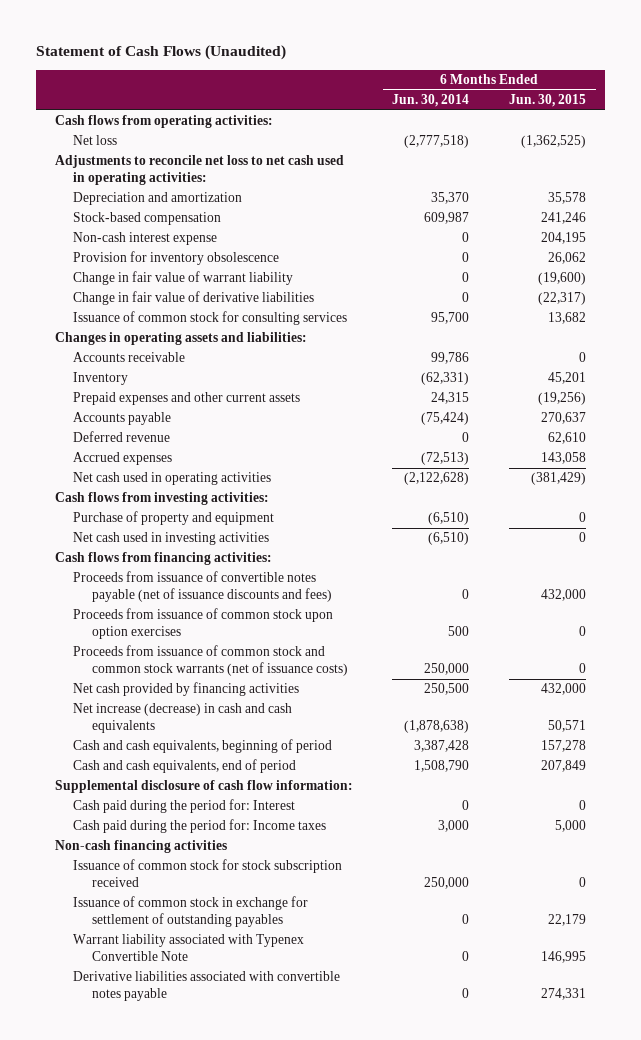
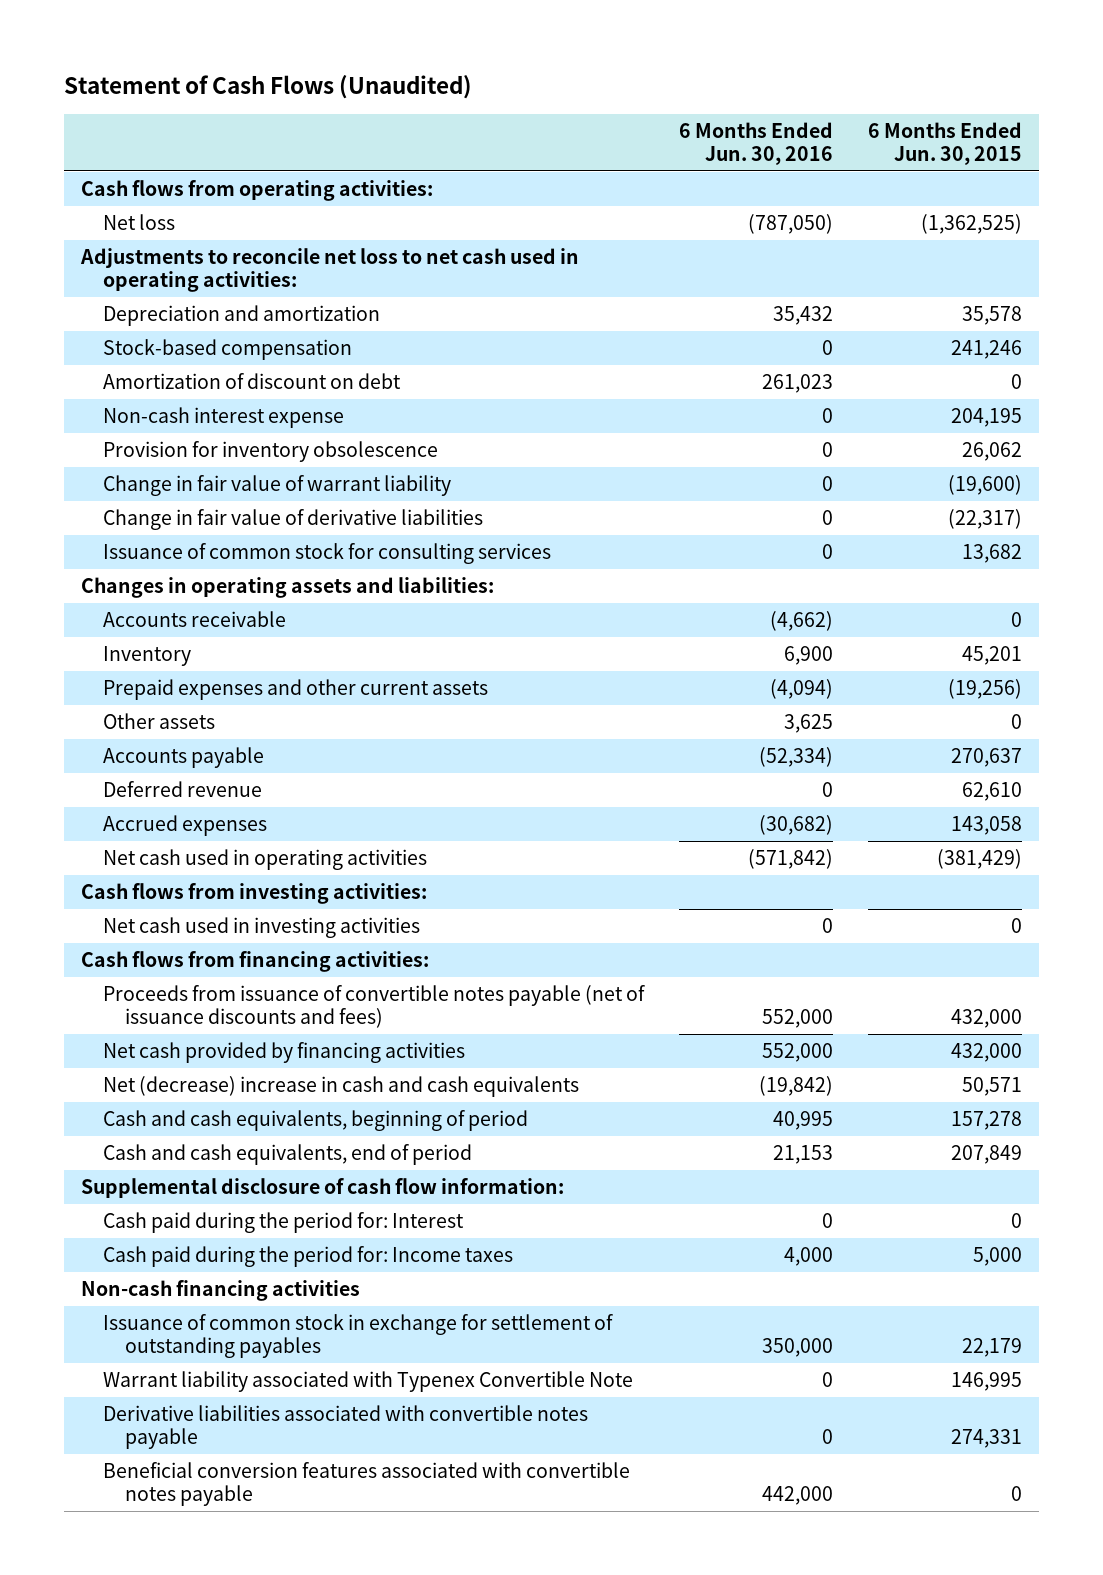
- | 6 Months Ended Jun. 30, 2014 | 6 Months Ended Jun. 30, 2015
+ | 6 Months Ended Jun. 30, 2016 | 6 Months Ended Jun. 30, 2015
+ Amortization of discount on debt | 261,023 | 0
+ Other assets | 3,625 | 0
- Purchase of property and equipment | (6,510) | 0
- Proceeds from issuance of common stock upon option exercises | 500 | 0
- Proceeds from issuance of common stock and common stock warrants (net of issuance costs) | 250,000 | 0
- Net increase (decrease) in cash and cash equivalents | (1,878,638) | 50,571
+ Net (decrease) increase in cash and cash equivalents | (19,842) | 50,571
- Issuance of common stock for stock subscription received | 250,000 | 0
+ Beneficial conversion features associated with convertible notes payable | 442,000 | 0

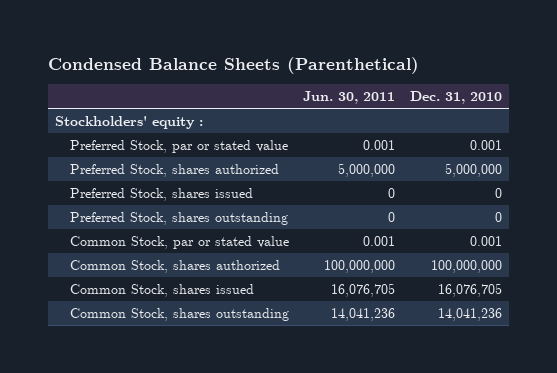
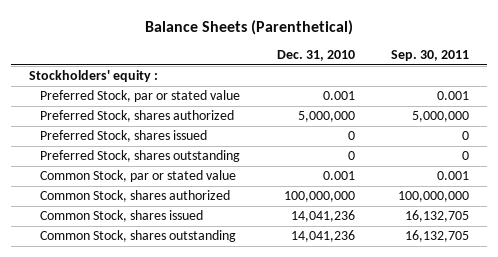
- Condensed Balance Sheets (Parenthetical)
+ Balance Sheets (Parenthetical)
- | Jun. 30, 2011 | Dec. 31, 2010
+ | Dec. 31, 2010 | Sep. 30, 2011
- Common Stock, shares issued | 16,076,705 | 16,076,705
+ Common Stock, shares issued | 14,041,236 | 16,132,705

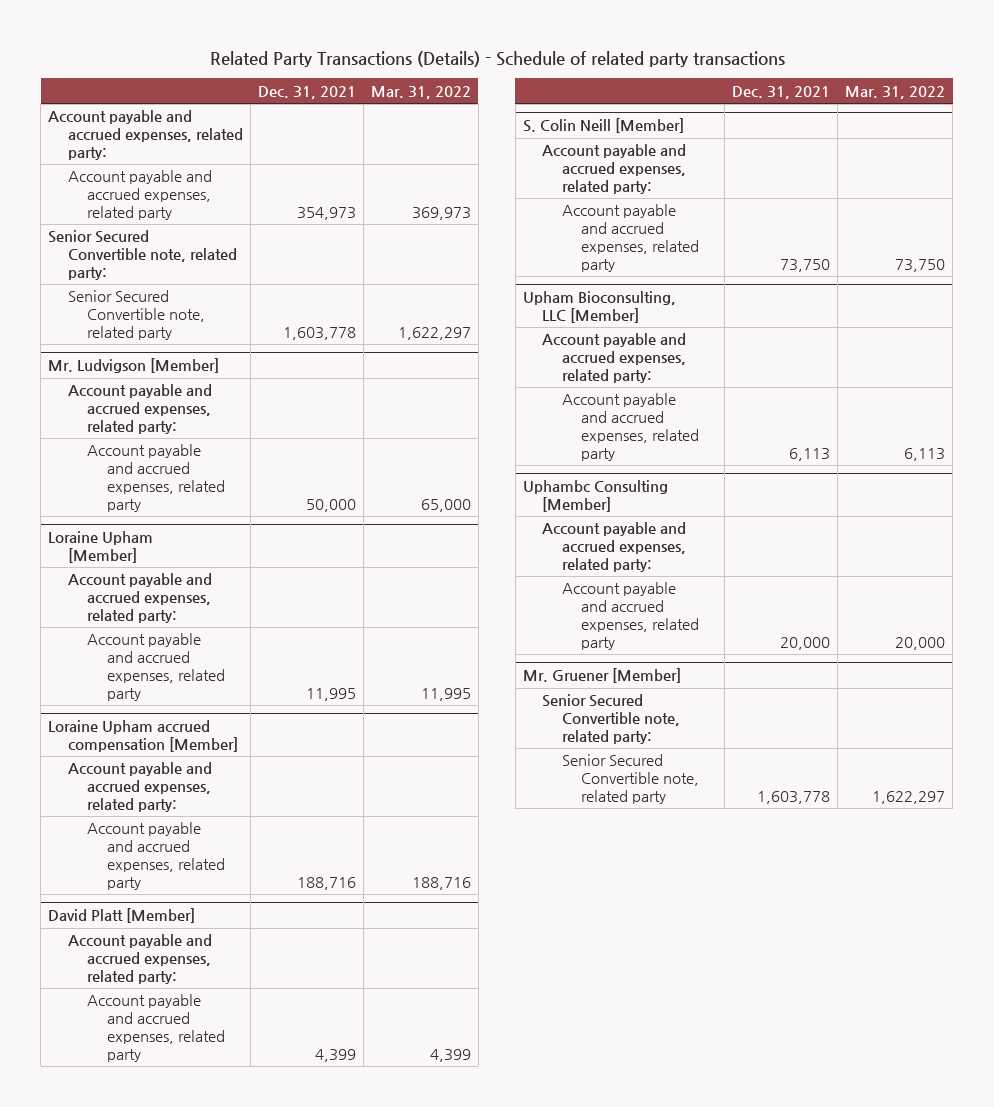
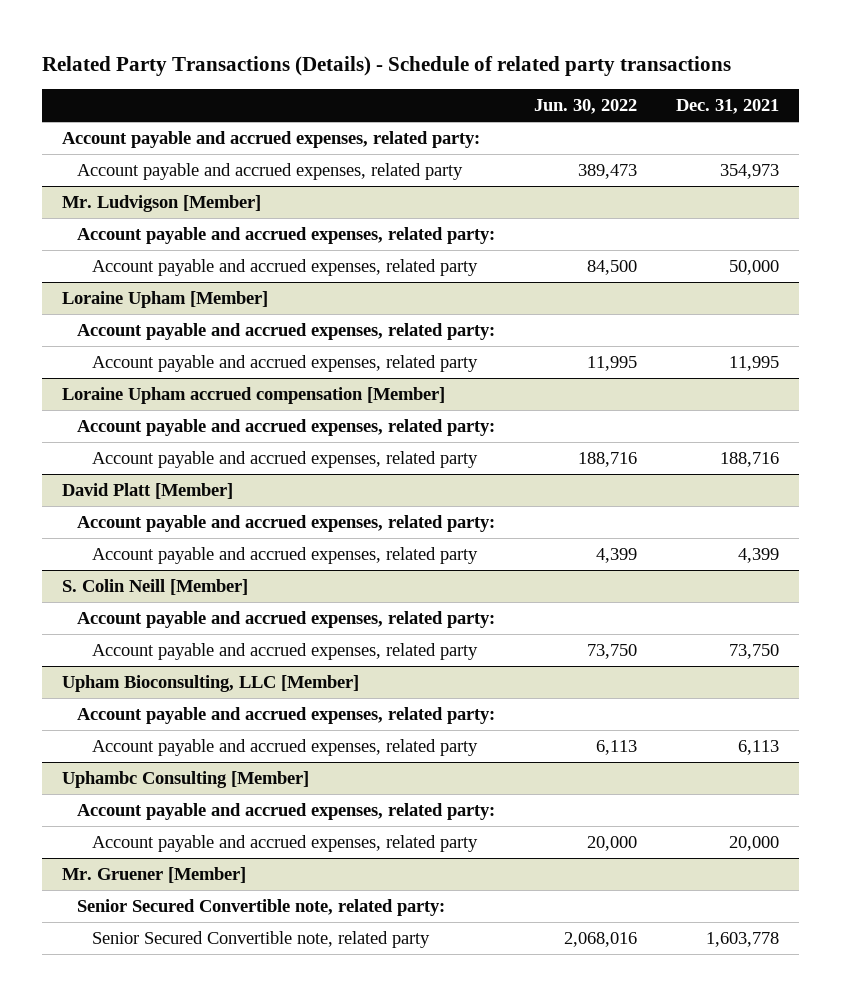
- | Dec. 31, 2021 | Mar. 31, 2022
+ | Jun. 30, 2022 | Dec. 31, 2021
- Senior Secured Convertible note, related party:
- Senior Secured Convertible note, related party | 1,603,778 | 1,622,297

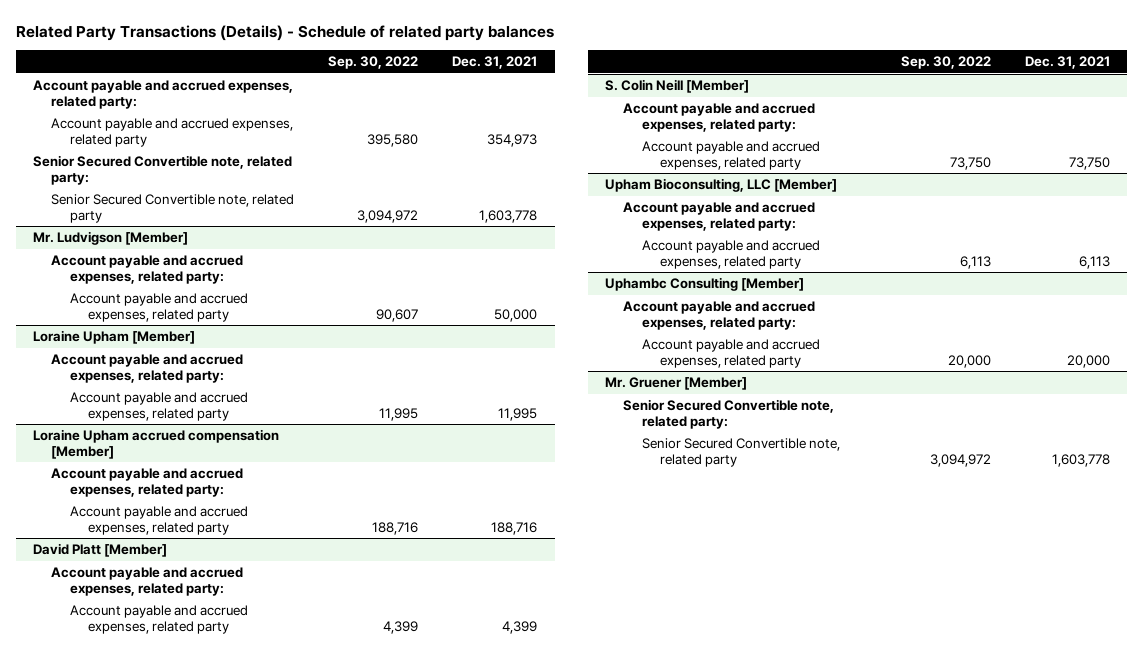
- Related Party Transactions (Details) - Schedule of related party transactions
+ Related Party Transactions (Details) - Schedule of related party balances
- | Jun. 30, 2022 | Dec. 31, 2021
+ | Sep. 30, 2022 | Dec. 31, 2021
+ Senior Secured Convertible note, related party:
+ Senior Secured Convertible note, related party | 3,094,972 | 1,603,778

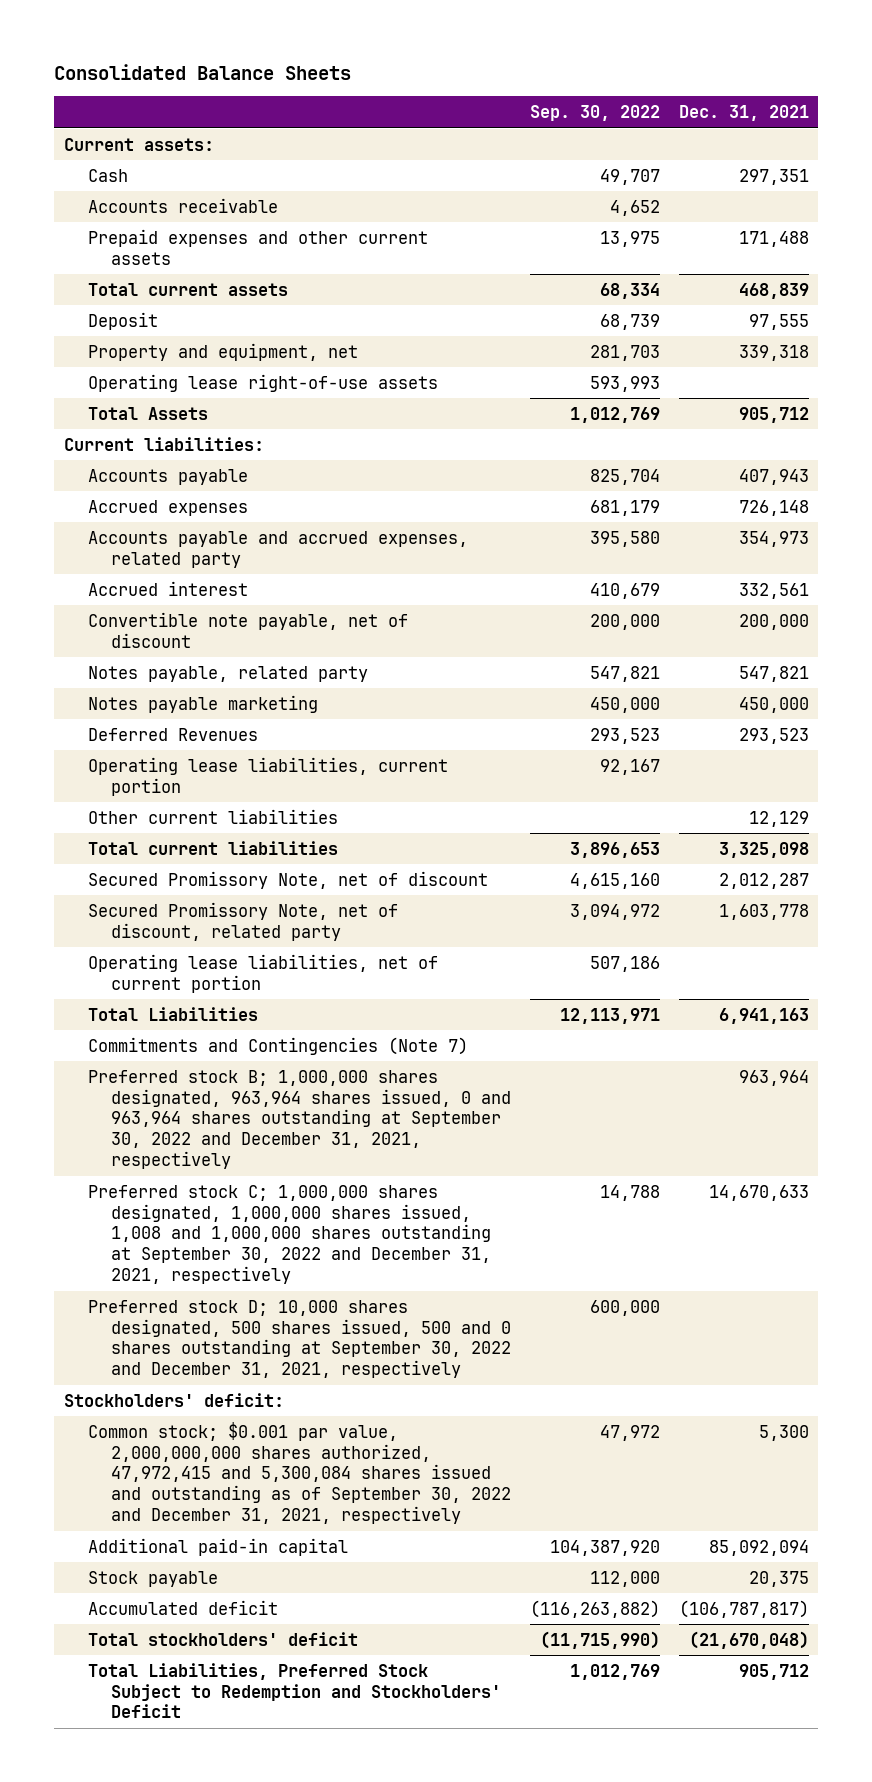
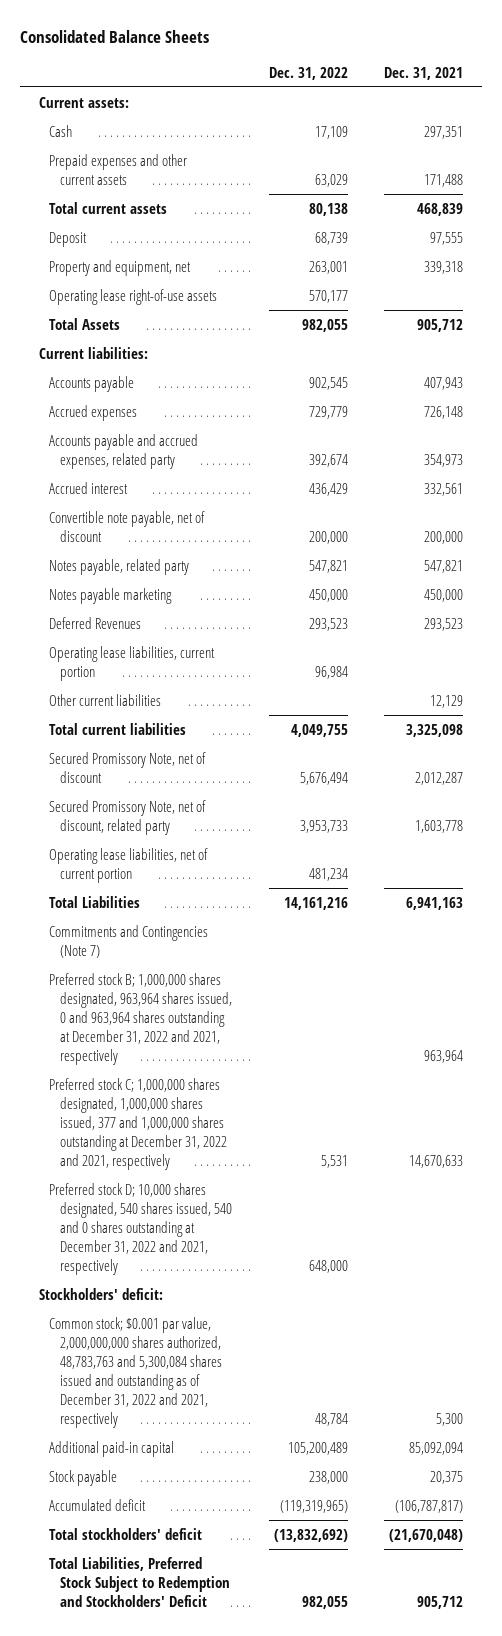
- | Sep. 30, 2022 | Dec. 31, 2021
+ | Dec. 31, 2022 | Dec. 31, 2021
- Accounts receivable | 4,652 |
- Preferred stock B; 1,000,000 shares designated, 963,964 shares issued, 0 and 963,964 shares outstanding at September 30, 2022 and December 31, 2021, respectively | | 963,964
- Preferred stock C; 1,000,000 shares designated, 1,000,000 shares issued, 1,008 and 1,000,000 shares outstanding at September 30, 2022 and December 31, 2021, respectively | 14,788 | 14,670,633
- Preferred stock D; 10,000 shares designated, 500 shares issued, 500 and 0 shares outstanding at September 30, 2022 and December 31, 2021, respectively | 600,000 |
+ Preferred stock B; 1,000,000 shares designated, 963,964 shares issued, 0 and 963,964 shares outstanding at December 31, 2022 and 2021, respectively | | 963,964
+ Preferred stock C; 1,000,000 shares designated, 1,000,000 shares issued, 377 and 1,000,000 shares outstanding at December 31, 2022 and 2021, respectively | 5,531 | 14,670,633
+ Preferred stock D; 10,000 shares designated, 540 shares issued, 540 and 0 shares outstanding at December 31, 2022 and 2021, respectively | 648,000 |
- Common stock; $0.001 par value, 2,000,000,000 shares authorized, 47,972,415 and 5,300,084 shares issued and outstanding as of September 30, 2022 and December 31, 2021, respectively | 47,972 | 5,300
+ Common stock; $0.001 par value, 2,000,000,000 shares authorized, 48,783,763 and 5,300,084 shares issued and outstanding as of December 31, 2022 and 2021, respectively | 48,784 | 5,300

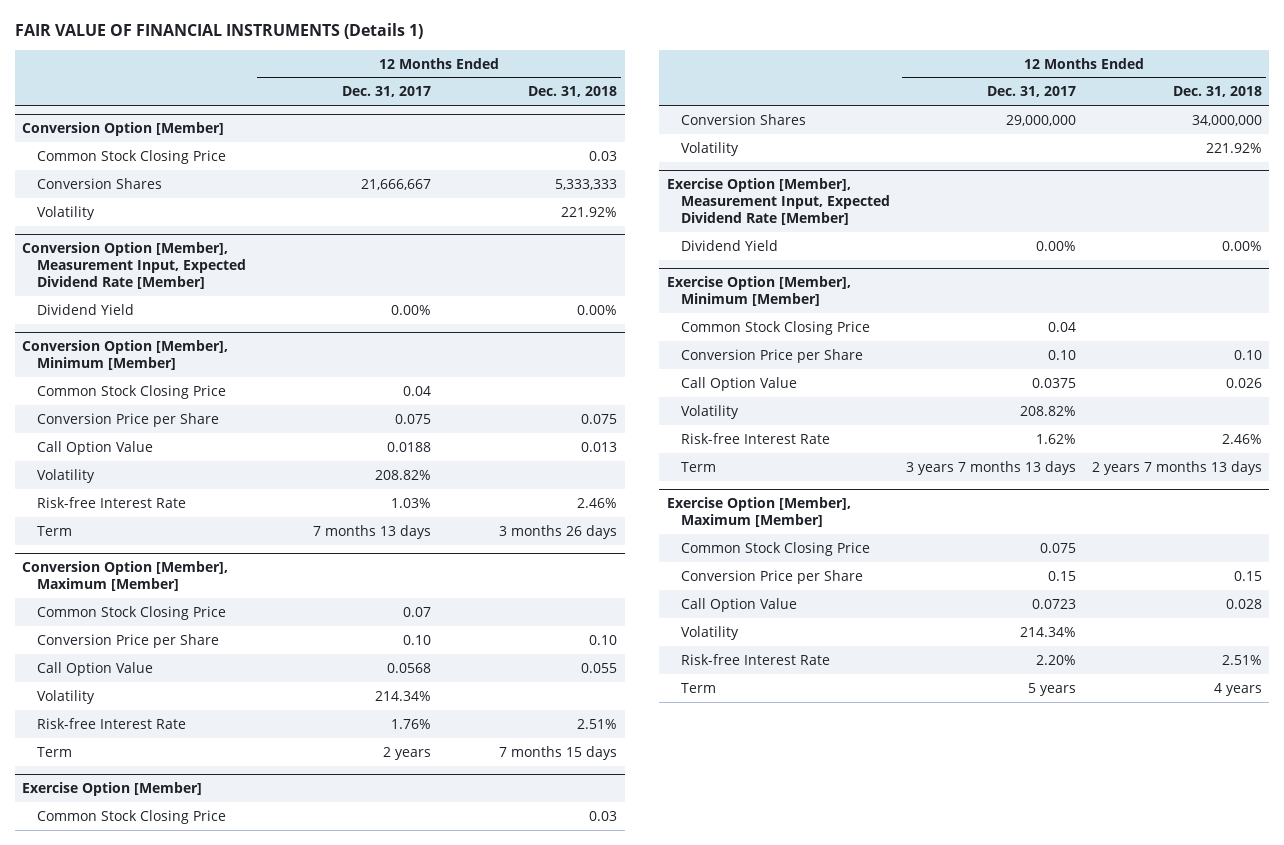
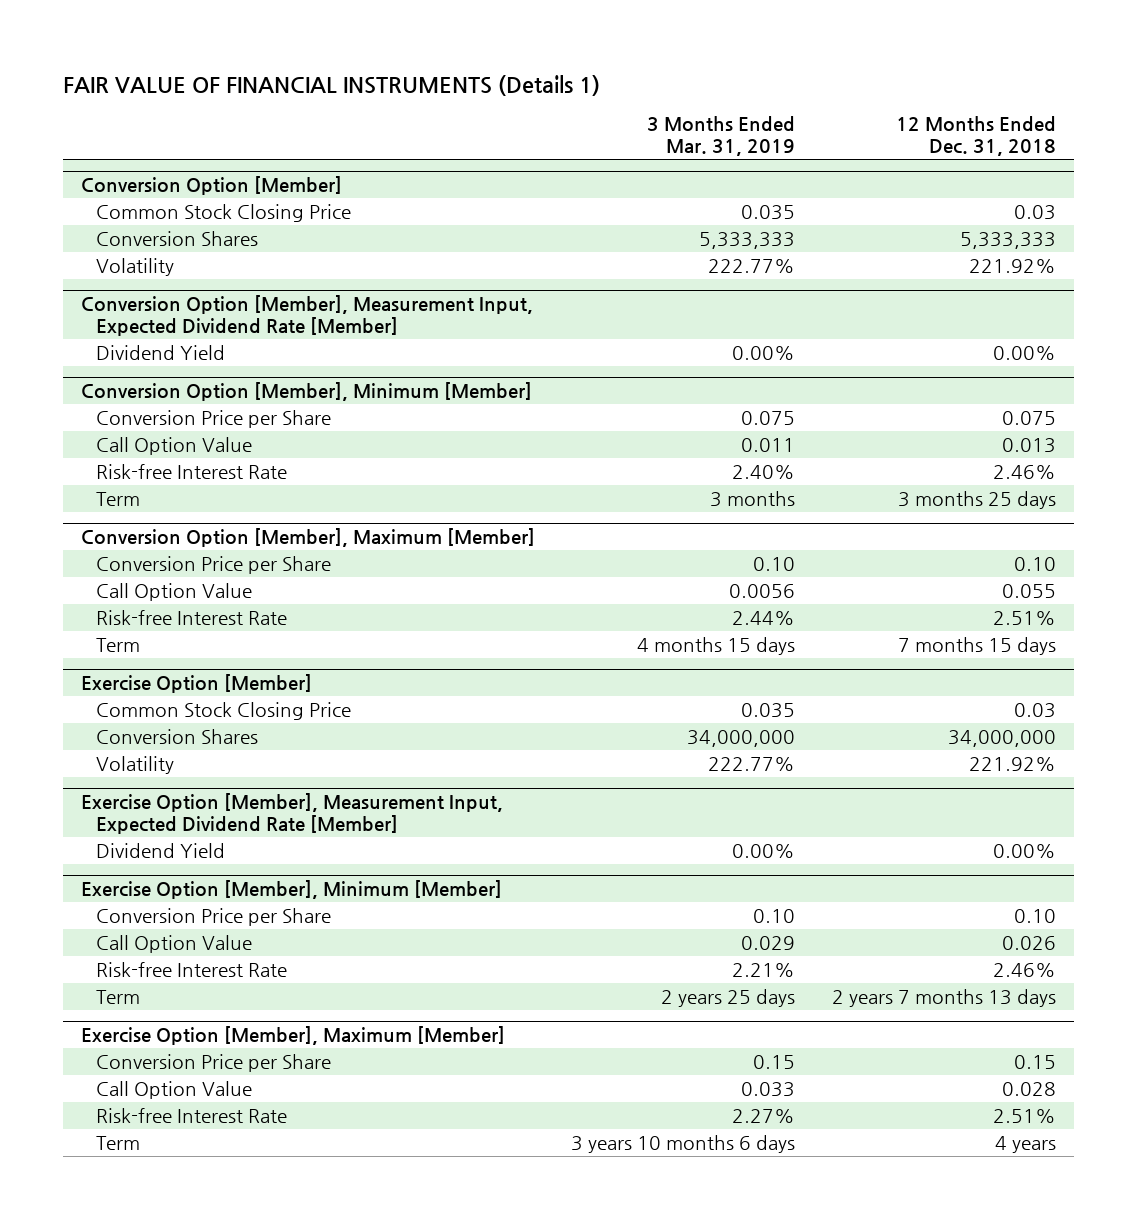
- | 12 Months Ended Dec. 31, 2017 | 12 Months Ended Dec. 31, 2018
+ | 3 Months Ended Mar. 31, 2019 | 12 Months Ended Dec. 31, 2018
@ Conversion Option [Member], Minimum [Member]
- Common Stock Closing Price | 0.04 |
- Volatility | 208.82% |
- Term | 7 months 13 days | 3 months 26 days
+ Term | 3 months | 3 months 25 days
@ Conversion Option [Member], Maximum [Member]
- Common Stock Closing Price | 0.07 |
- Volatility | 214.34% |
@ Exercise Option [Member], Minimum [Member]
- Common Stock Closing Price | 0.04 |
- Volatility | 208.82% |
@ Exercise Option [Member], Maximum [Member]
- Common Stock Closing Price | 0.075 |
- Volatility | 214.34% |

